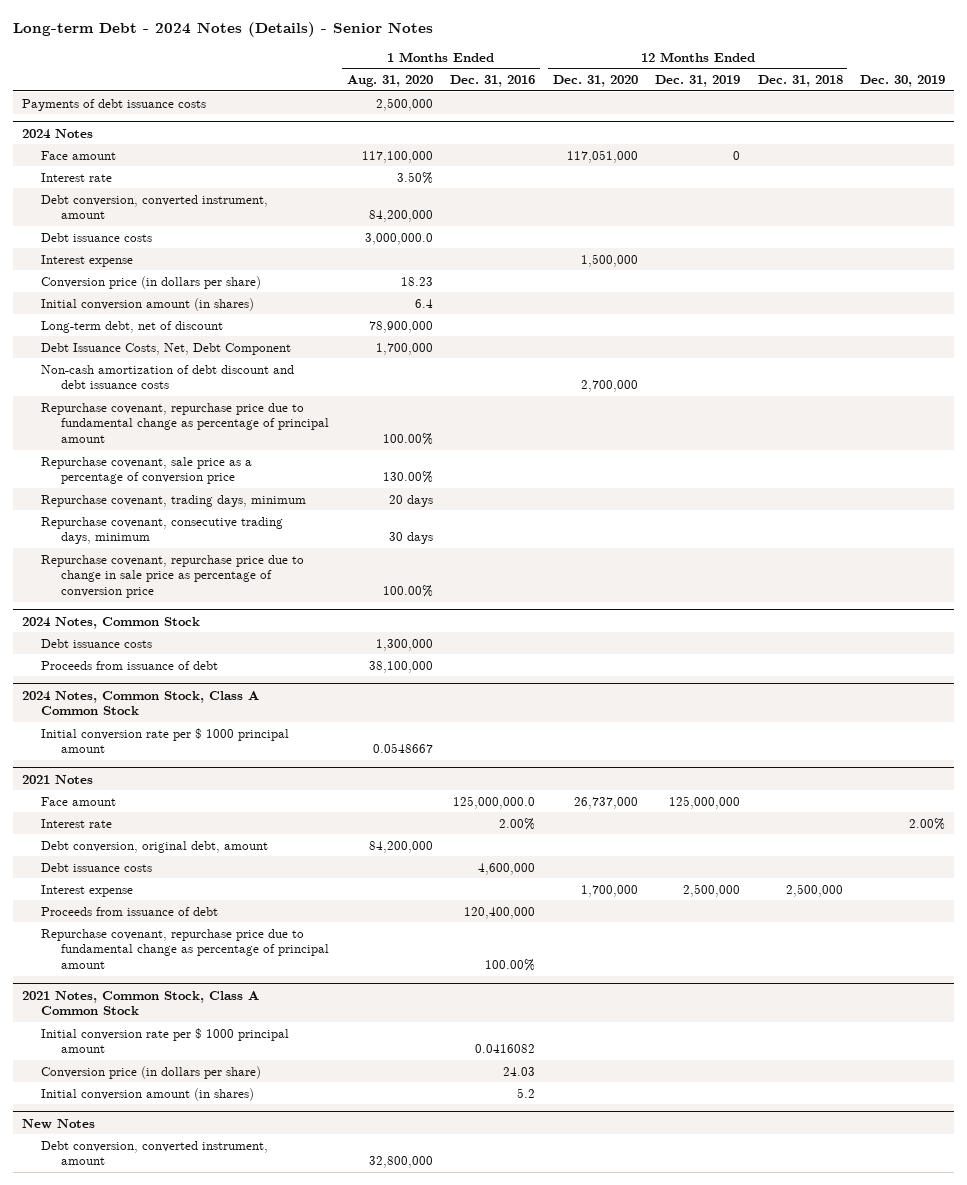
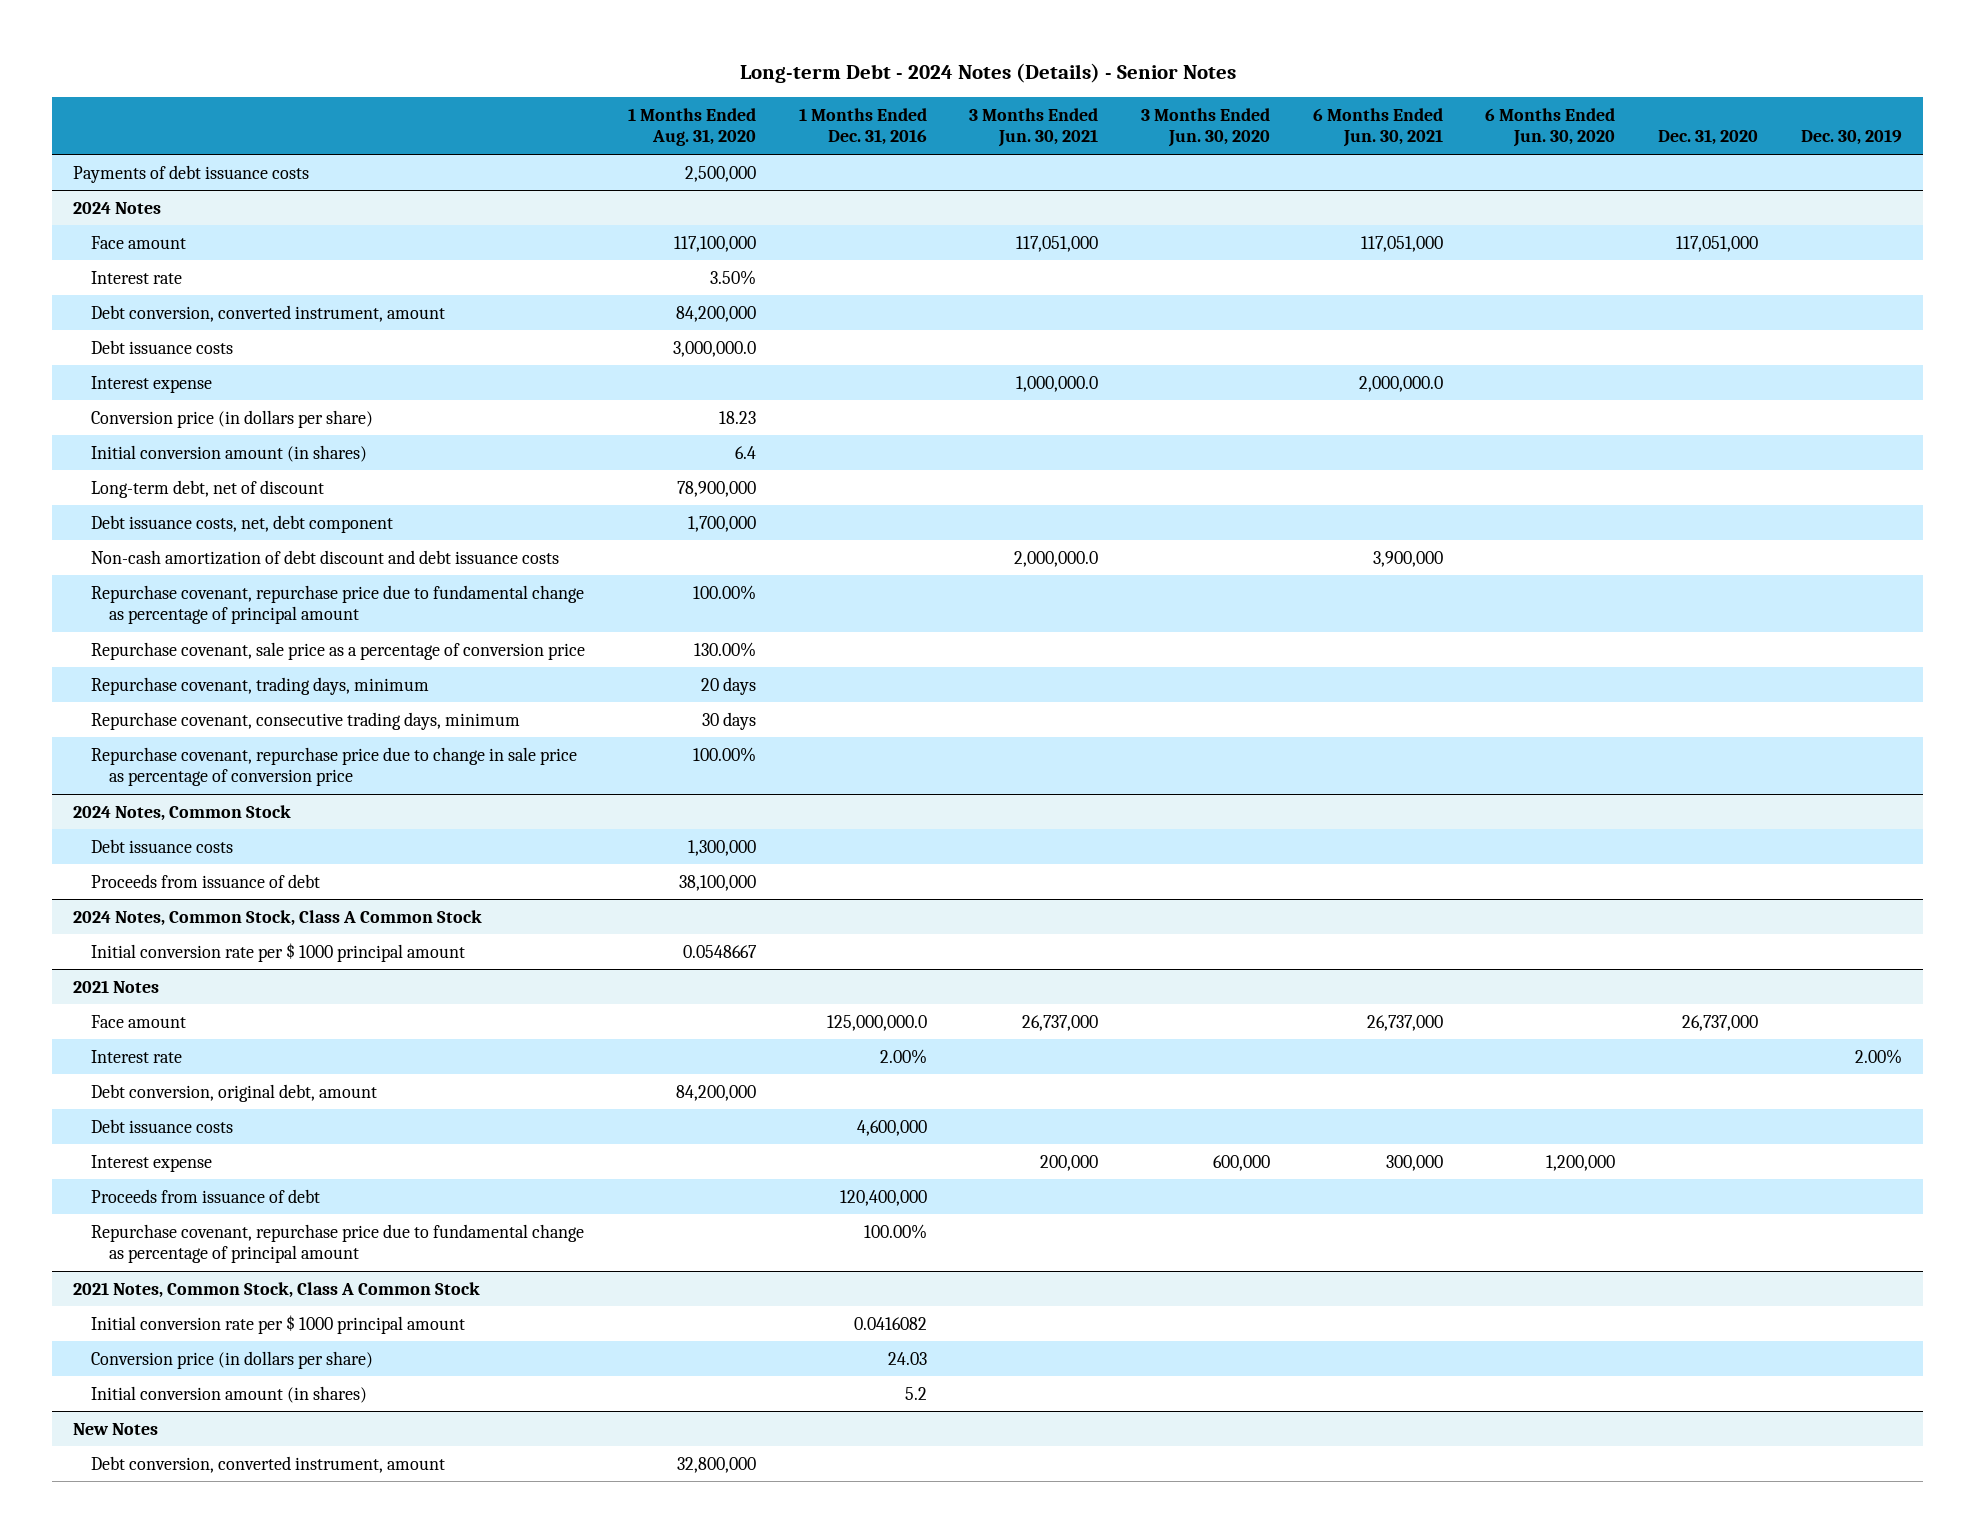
- | 1 Months Ended Aug. 31, 2020 | 1 Months Ended Dec. 31, 2016 | 12 Months Ended Dec. 31, 2020 | 12 Months Ended Dec. 31, 2019 | 12 Months Ended Dec. 31, 2018 | Dec. 30, 2019
+ | 1 Months Ended Aug. 31, 2020 | 1 Months Ended Dec. 31, 2016 | 3 Months Ended Jun. 30, 2021 | 3 Months Ended Jun. 30, 2020 | 6 Months Ended Jun. 30, 2021 | 6 Months Ended Jun. 30, 2020 | Dec. 31, 2020 | Dec. 30, 2019
@ 2024 Notes
- Debt Issuance Costs, Net, Debt Component | 1,700,000 | | | | |
+ Debt issuance costs, net, debt component | 1,700,000 | | | | | | |

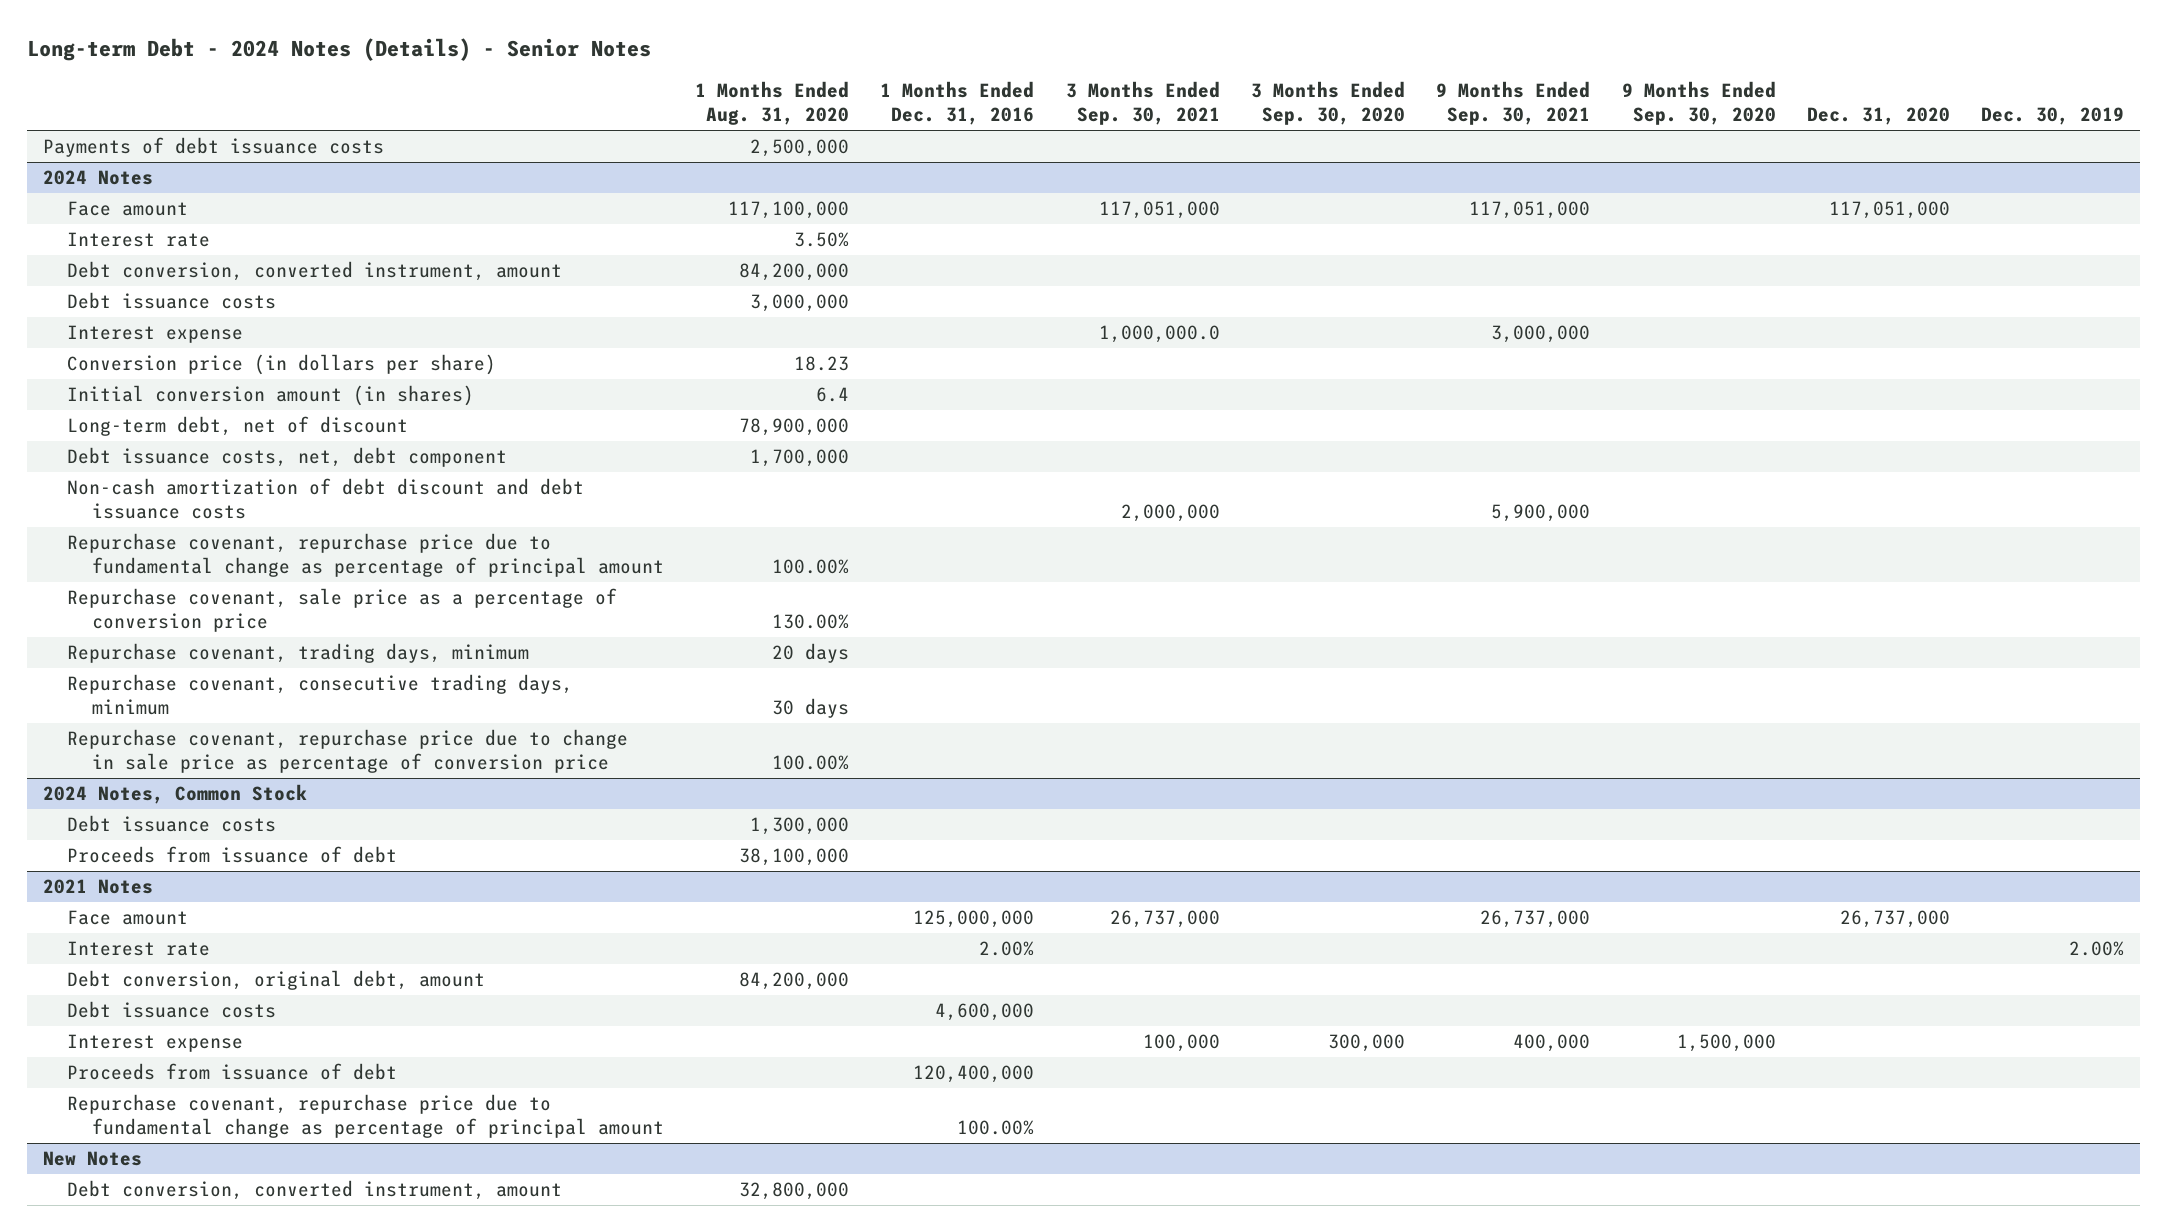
- | 1 Months Ended Aug. 31, 2020 | 1 Months Ended Dec. 31, 2016 | 3 Months Ended Jun. 30, 2021 | 3 Months Ended Jun. 30, 2020 | 6 Months Ended Jun. 30, 2021 | 6 Months Ended Jun. 30, 2020 | Dec. 31, 2020 | Dec. 30, 2019
+ | 1 Months Ended Aug. 31, 2020 | 1 Months Ended Dec. 31, 2016 | 3 Months Ended Sep. 30, 2021 | 3 Months Ended Sep. 30, 2020 | 9 Months Ended Sep. 30, 2021 | 9 Months Ended Sep. 30, 2020 | Dec. 31, 2020 | Dec. 30, 2019
@ 2024 Notes
- Debt issuance costs | 3,000,000.0 | | | | | | |
+ Debt issuance costs | 3,000,000 | | | | | | |
- 2024 Notes, Common Stock, Class A Common Stock
- Initial conversion rate per $ 1000 principal amount | 0.0548667 | | | | | | |
@ 2021 Notes
- Face amount | | 125,000,000.0 | 26,737,000 | | 26,737,000 | | 26,737,000 |
+ Face amount | | 125,000,000 | 26,737,000 | | 26,737,000 | | 26,737,000 |
- 2021 Notes, Common Stock, Class A Common Stock
- Initial conversion rate per $ 1000 principal amount | | 0.0416082 | | | | | |
- Conversion price (in dollars per share) | | 24.03 | | | | | |
- Initial conversion amount (in shares) | | 5.2 | | | | | |

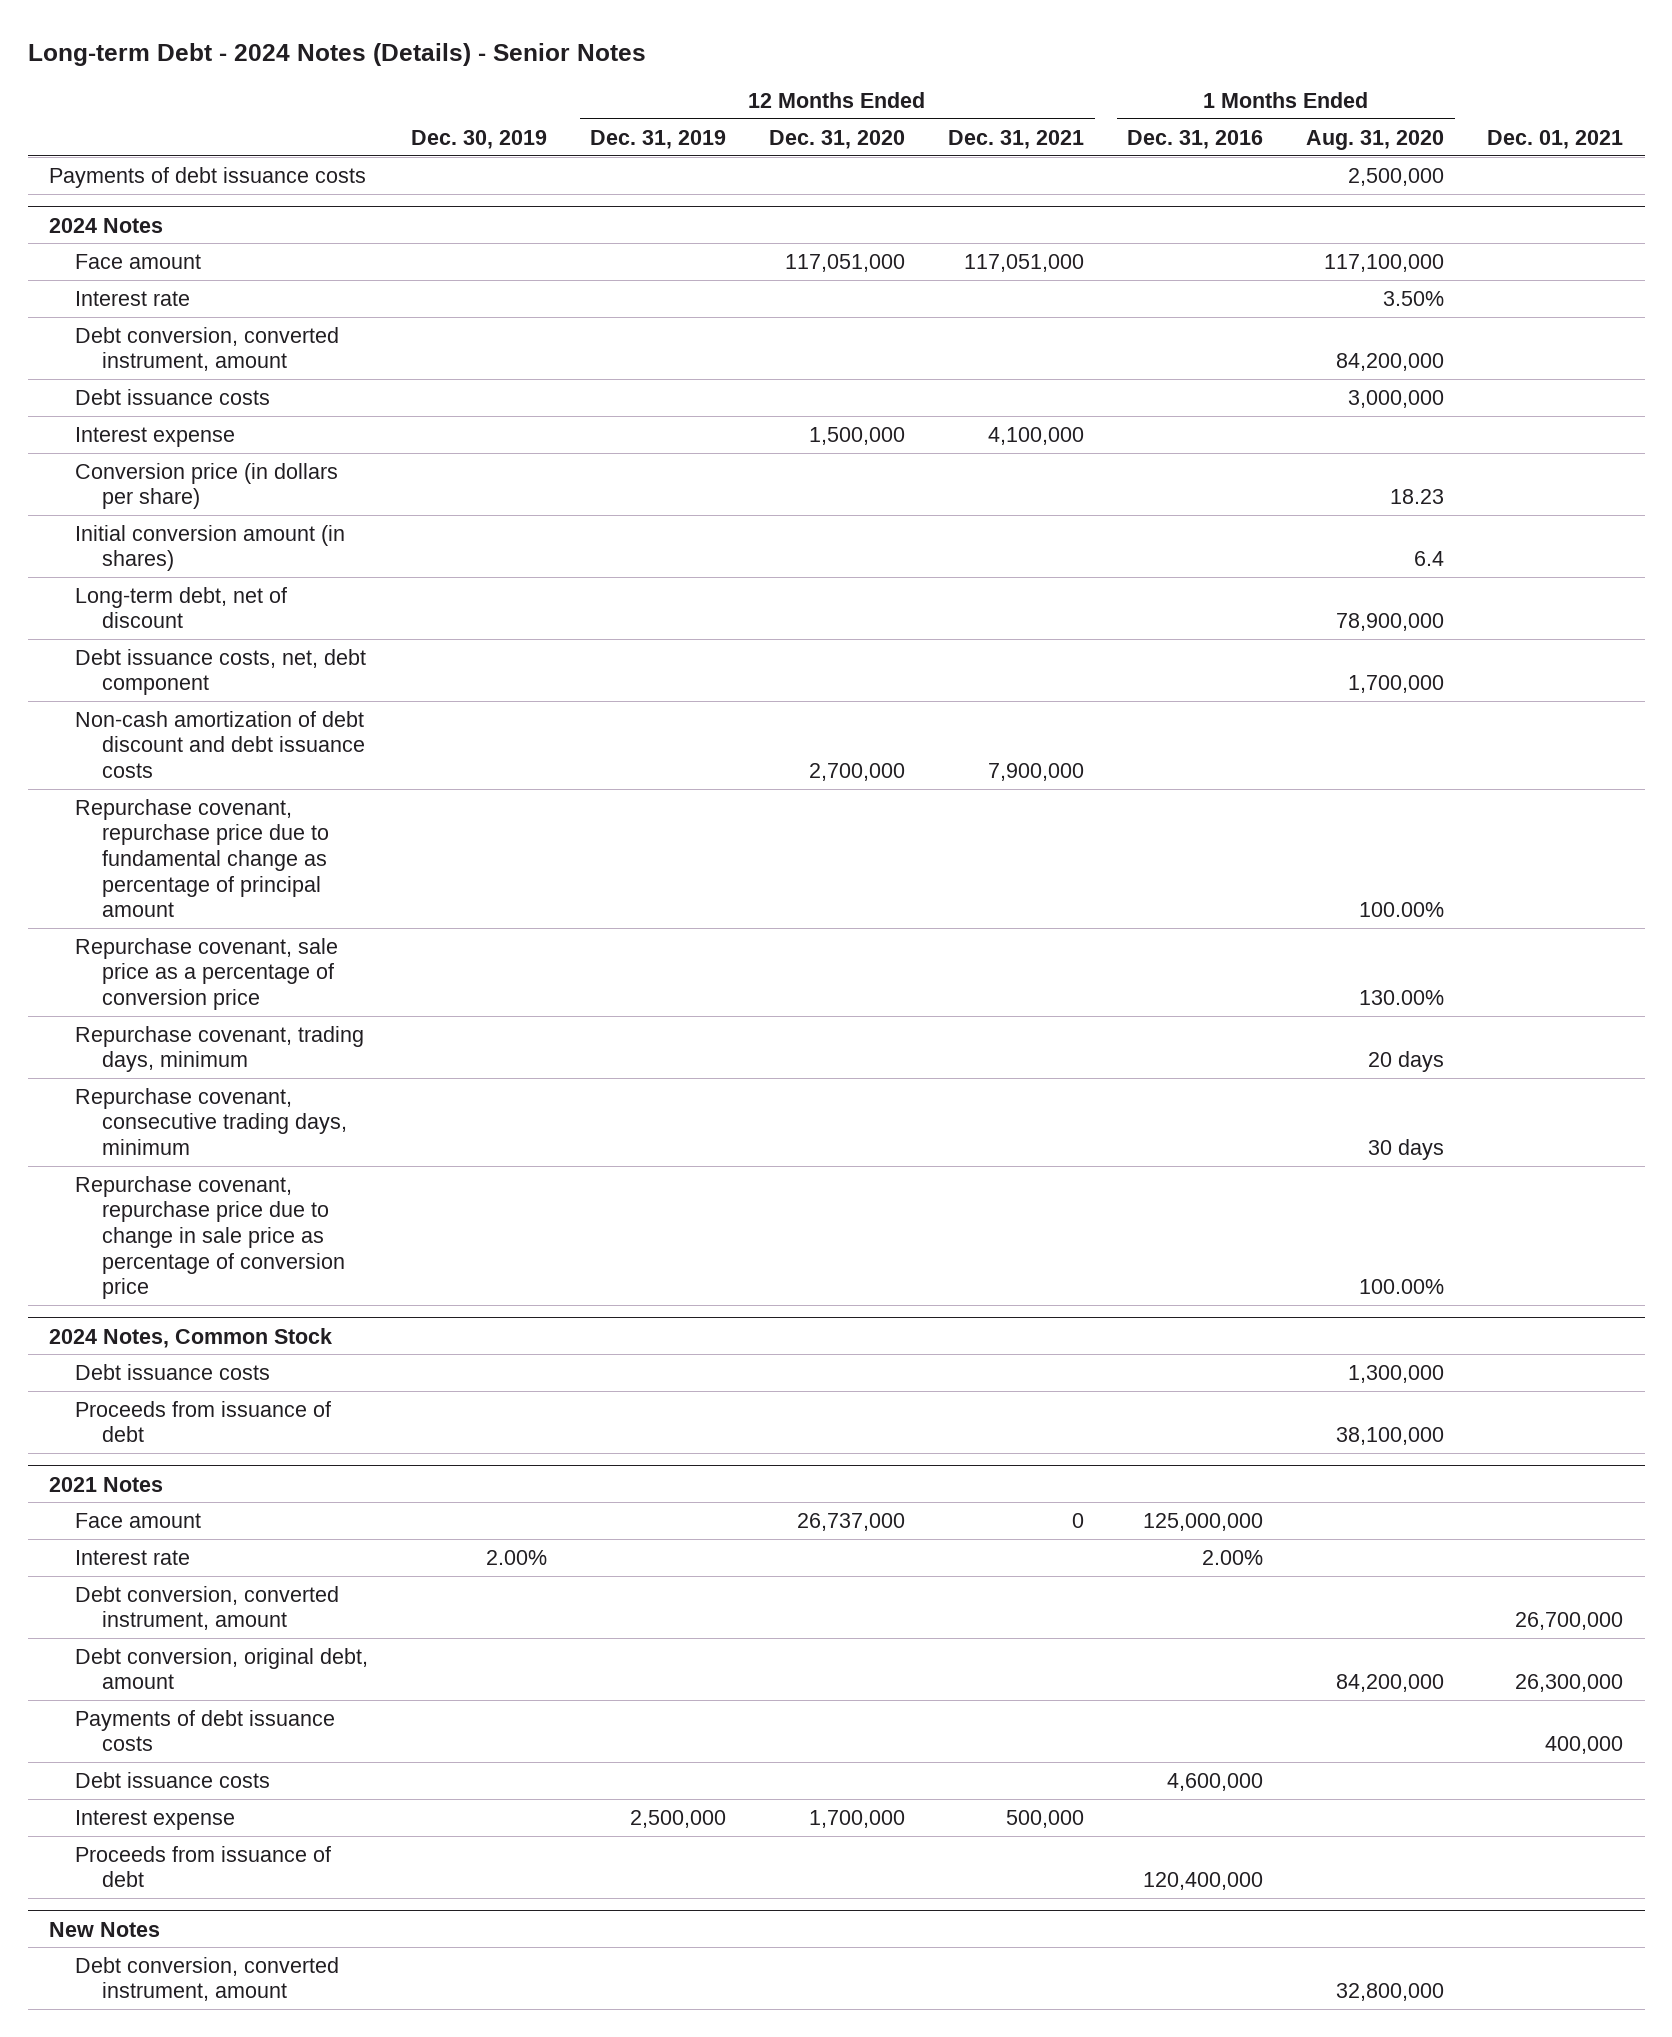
- | 1 Months Ended Aug. 31, 2020 | 1 Months Ended Dec. 31, 2016 | 3 Months Ended Sep. 30, 2021 | 3 Months Ended Sep. 30, 2020 | 9 Months Ended Sep. 30, 2021 | 9 Months Ended Sep. 30, 2020 | Dec. 31, 2020 | Dec. 30, 2019
+ | Dec. 30, 2019 | 12 Months Ended Dec. 31, 2019 | 12 Months Ended Dec. 31, 2020 | 12 Months Ended Dec. 31, 2021 | 1 Months Ended Dec. 31, 2016 | 1 Months Ended Aug. 31, 2020 | Dec. 01, 2021
@ 2021 Notes
+ Debt conversion, converted instrument, amount | | | | | | | 26,700,000
+ Payments of debt issuance costs | | | | | | | 400,000
- Repurchase covenant, repurchase price due to fundamental change as percentage of principal amount | | 100.00% | | | | | |

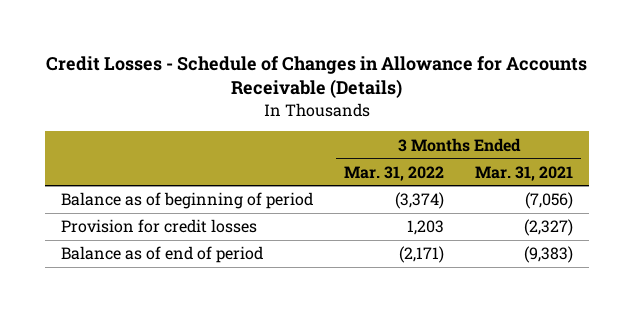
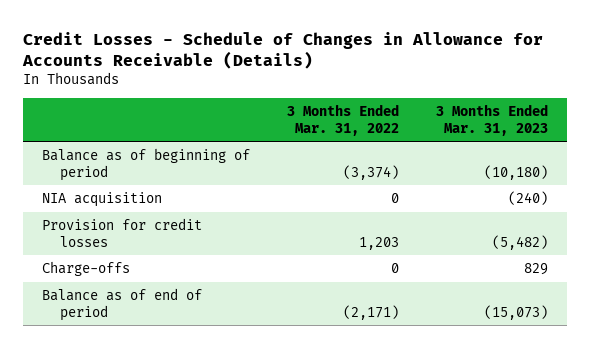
- | 3 Months Ended Mar. 31, 2022 | 3 Months Ended Mar. 31, 2021
+ | 3 Months Ended Mar. 31, 2022 | 3 Months Ended Mar. 31, 2023
+ NIA acquisition | 0 | (240)
+ Charge-offs | 0 | 829

